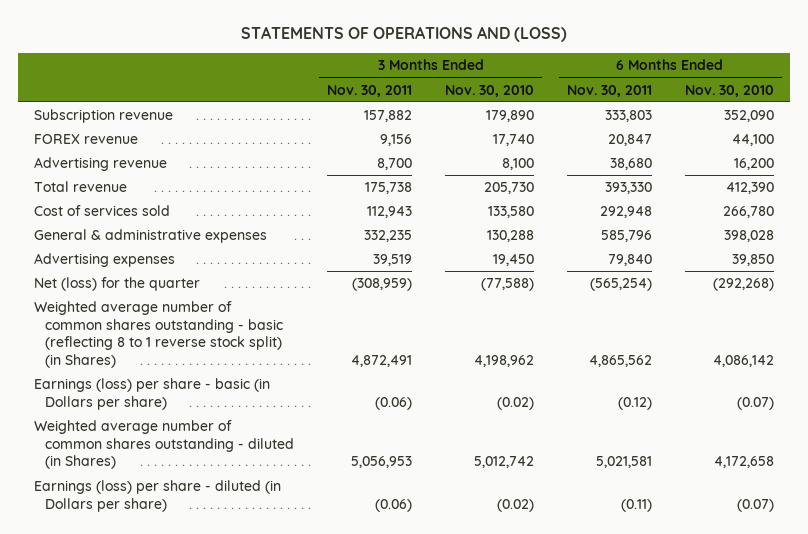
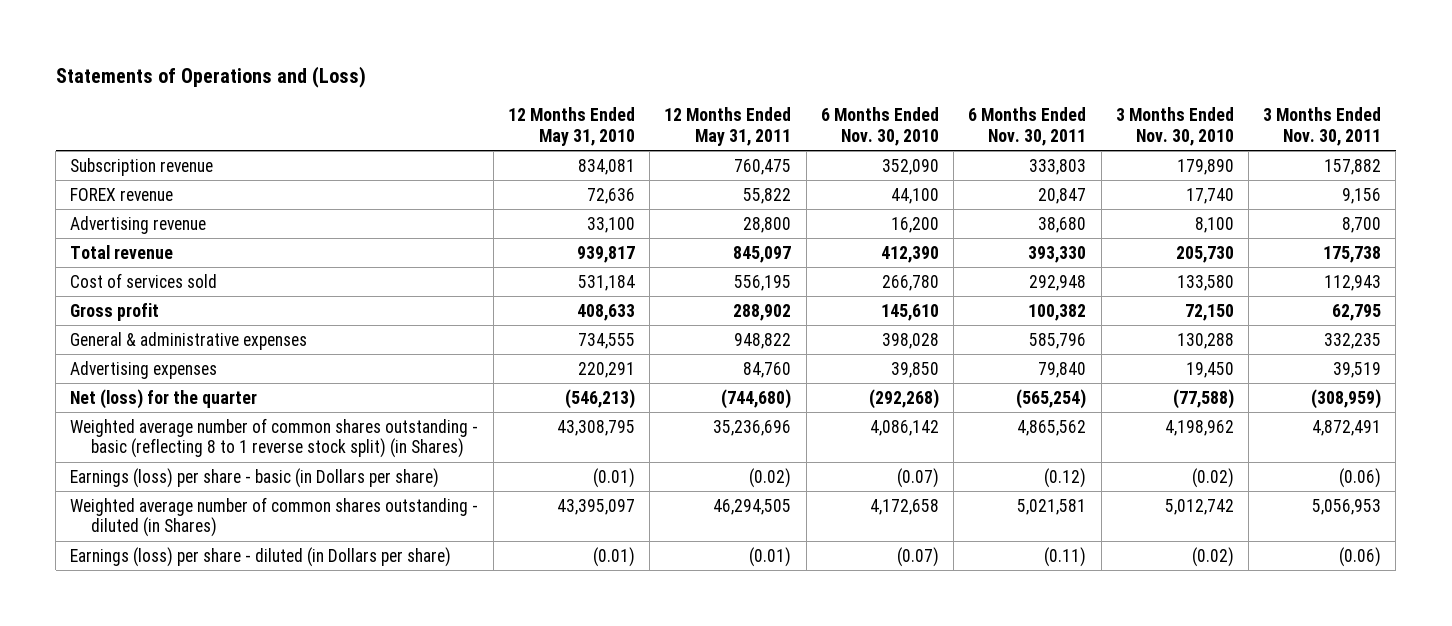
- STATEMENTS OF OPERATIONS AND (LOSS)
+ Statements of Operations and (Loss)
- | 3 Months Ended Nov. 30, 2011 | 3 Months Ended Nov. 30, 2010 | 6 Months Ended Nov. 30, 2011 | 6 Months Ended Nov. 30, 2010
+ | 12 Months Ended May 31, 2010 | 12 Months Ended May 31, 2011 | 6 Months Ended Nov. 30, 2010 | 6 Months Ended Nov. 30, 2011 | 3 Months Ended Nov. 30, 2010 | 3 Months Ended Nov. 30, 2011
+ Gross profit | 408,633 | 288,902 | 145,610 | 100,382 | 72,150 | 62,795

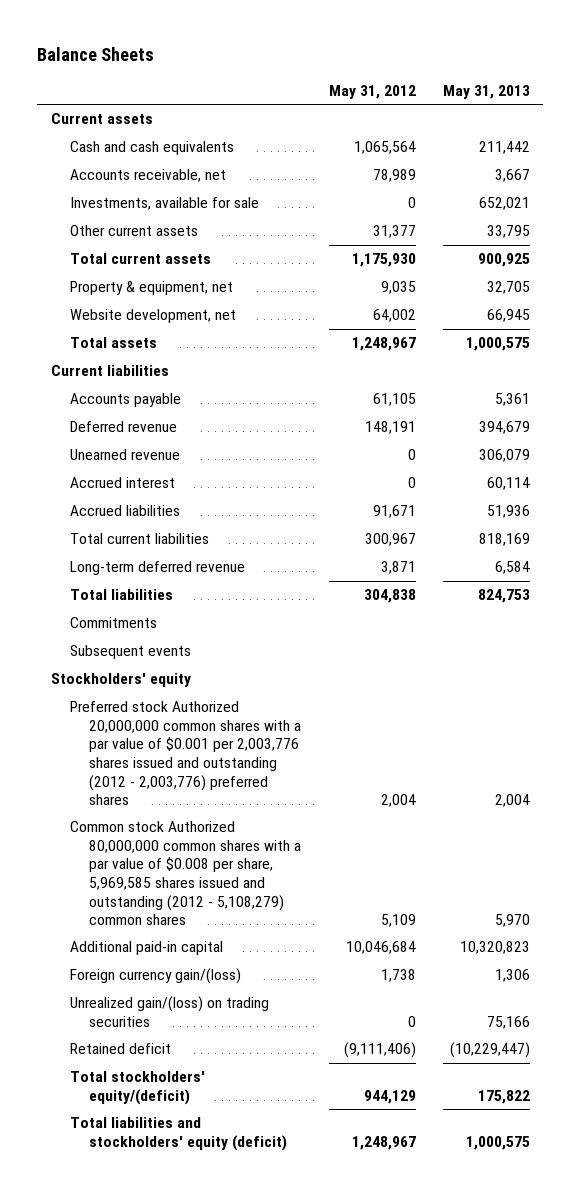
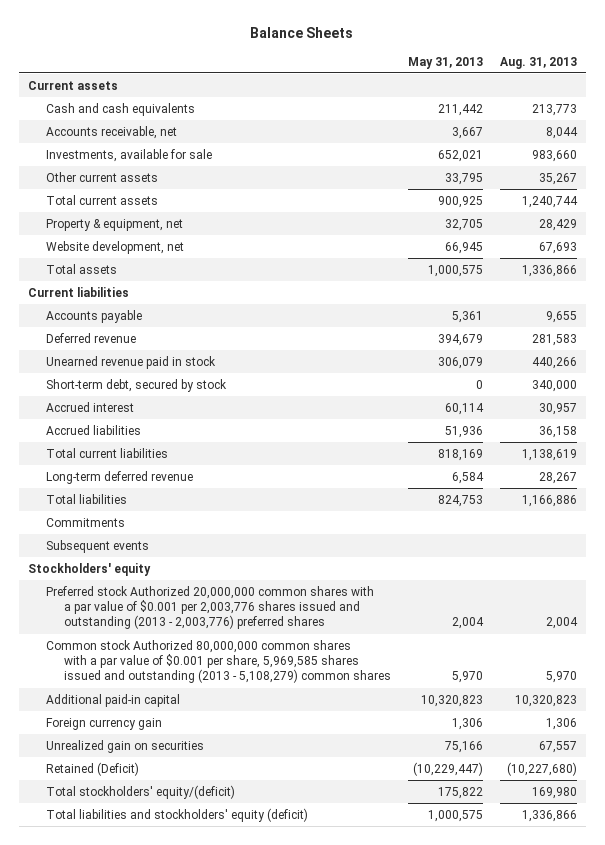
- | May 31, 2012 | May 31, 2013
+ | May 31, 2013 | Aug. 31, 2013
- Unearned revenue | 0 | 306,079
+ Unearned revenue paid in stock | 306,079 | 440,266
+ Short-term debt, secured by stock | 0 | 340,000
- Preferred stock Authorized 20,000,000 common shares with a par value of $0.001 per 2,003,776 shares issued and outstanding (2012 - 2,003,776) preferred shares | 2,004 | 2,004
- Common stock Authorized 80,000,000 common shares with a par value of $0.008 per share, 5,969,585 shares issued and outstanding (2012 - 5,108,279) common shares | 5,109 | 5,970
+ Preferred stock Authorized 20,000,000 common shares with a par value of $0.001 per 2,003,776 shares issued and outstanding (2013 - 2,003,776) preferred shares | 2,004 | 2,004
+ Common stock Authorized 80,000,000 common shares with a par value of $0.001 per share, 5,969,585 shares issued and outstanding (2013 - 5,108,279) common shares | 5,970 | 5,970
- Foreign currency gain/(loss) | 1,738 | 1,306
- Unrealized gain/(loss) on trading securities | 0 | 75,166
- Retained deficit | (9,111,406) | (10,229,447)
+ Foreign currency gain | 1,306 | 1,306
+ Unrealized gain on securities | 75,166 | 67,557
+ Retained (Deficit) | (10,229,447) | (10,227,680)

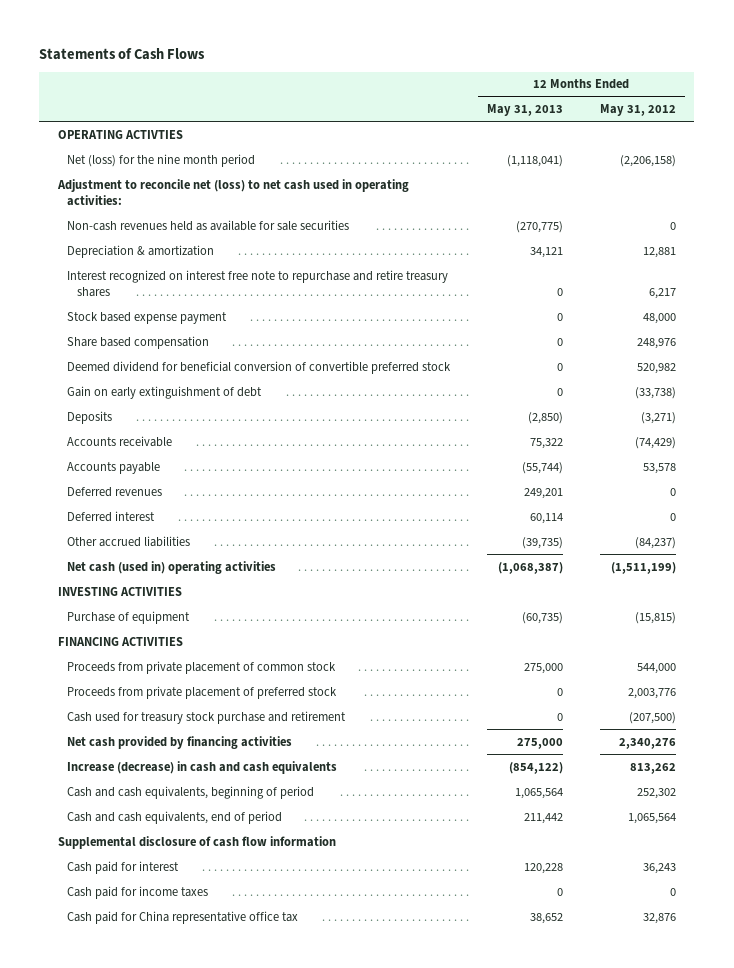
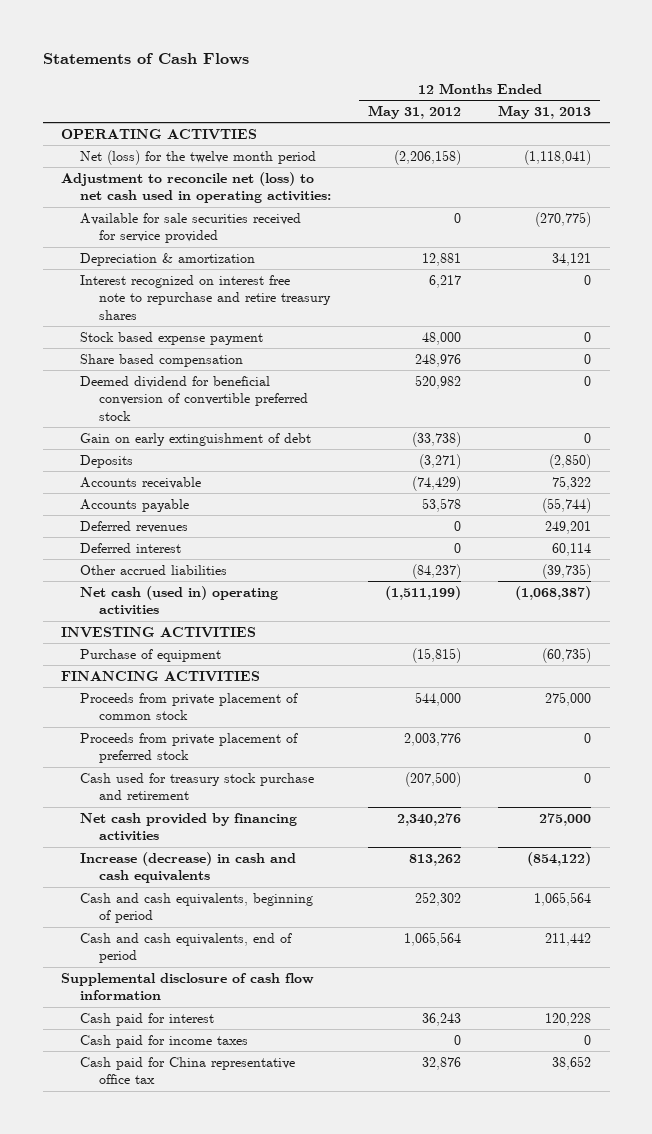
- | 12 Months Ended May 31, 2013 | 12 Months Ended May 31, 2012
+ | 12 Months Ended May 31, 2012 | 12 Months Ended May 31, 2013
- Net (loss) for the nine month period | (1,118,041) | (2,206,158)
+ Net (loss) for the twelve month period | (2,206,158) | (1,118,041)
- Non-cash revenues held as available for sale securities | (270,775) | 0
+ Available for sale securities received for service provided | 0 | (270,775)

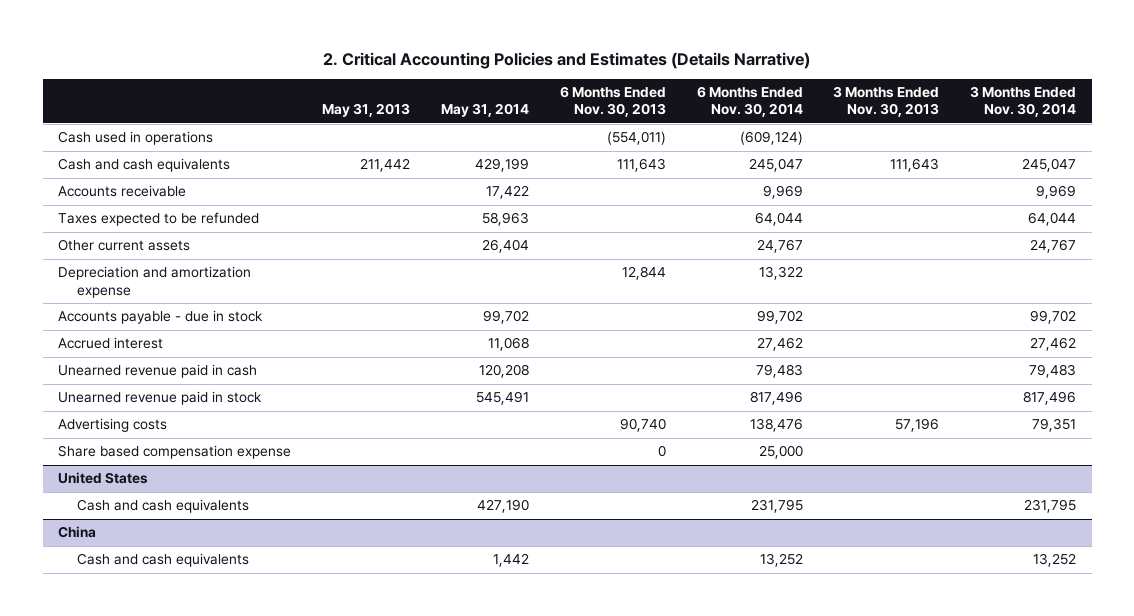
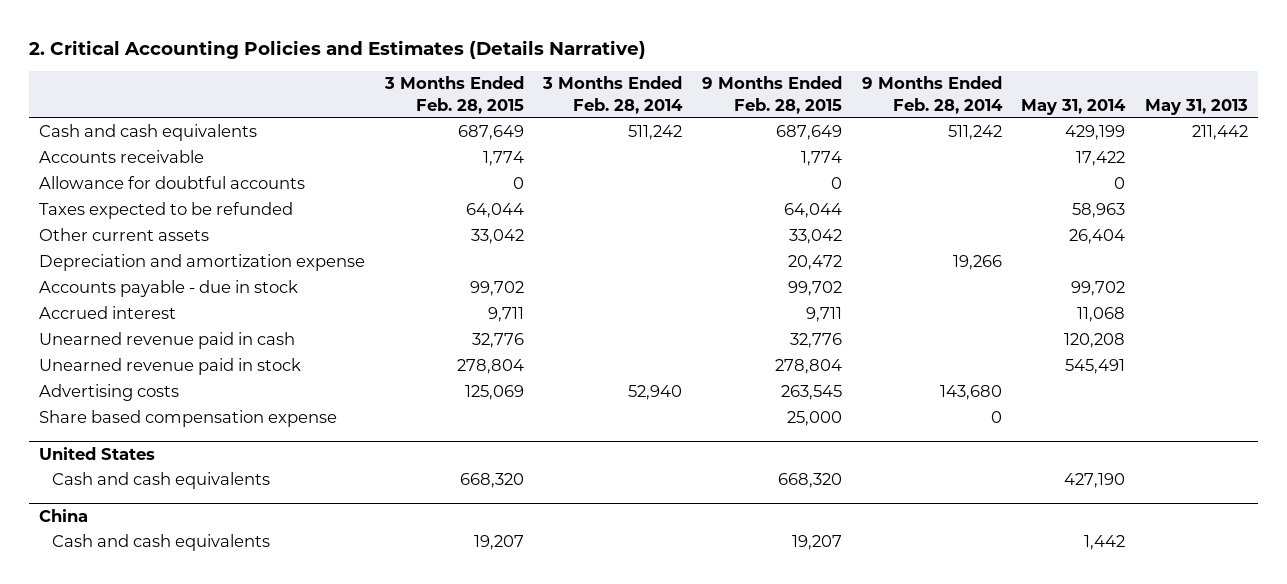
- | May 31, 2013 | May 31, 2014 | 6 Months Ended Nov. 30, 2013 | 6 Months Ended Nov. 30, 2014 | 3 Months Ended Nov. 30, 2013 | 3 Months Ended Nov. 30, 2014
+ | 3 Months Ended Feb. 28, 2015 | 3 Months Ended Feb. 28, 2014 | 9 Months Ended Feb. 28, 2015 | 9 Months Ended Feb. 28, 2014 | May 31, 2014 | May 31, 2013
- Cash used in operations | | | (554,011) | (609,124) | |
+ Allowance for doubtful accounts | 0 | | 0 | | 0 |

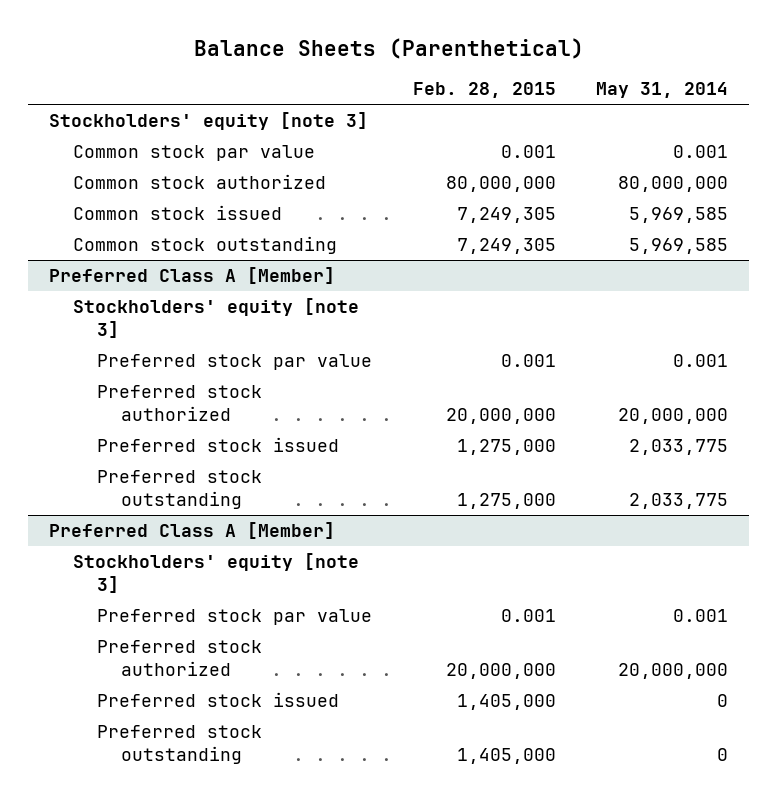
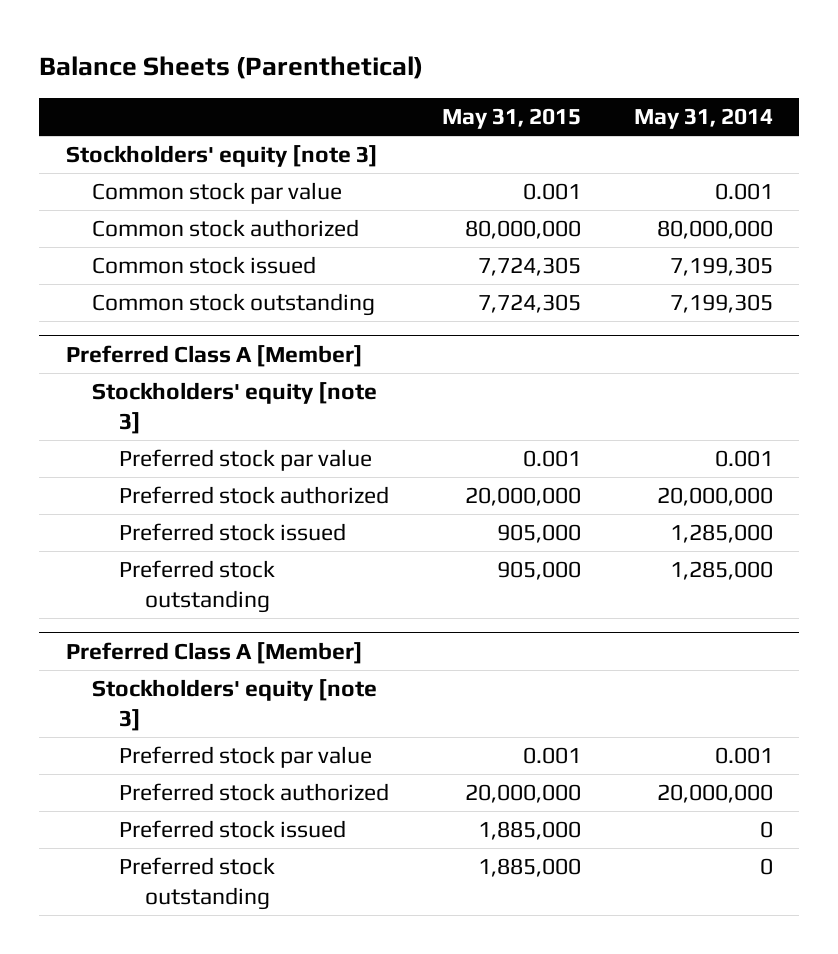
- | Feb. 28, 2015 | May 31, 2014
+ | May 31, 2015 | May 31, 2014
- Common stock issued | 7,249,305 | 5,969,585
- Common stock outstanding | 7,249,305 | 5,969,585
+ Common stock issued | 7,724,305 | 7,199,305
+ Common stock outstanding | 7,724,305 | 7,199,305
@ Preferred Class A [Member]
- Preferred stock issued | 1,275,000 | 2,033,775
- Preferred stock outstanding | 1,275,000 | 2,033,775
+ Preferred stock issued | 905,000 | 1,285,000
+ Preferred stock outstanding | 905,000 | 1,285,000

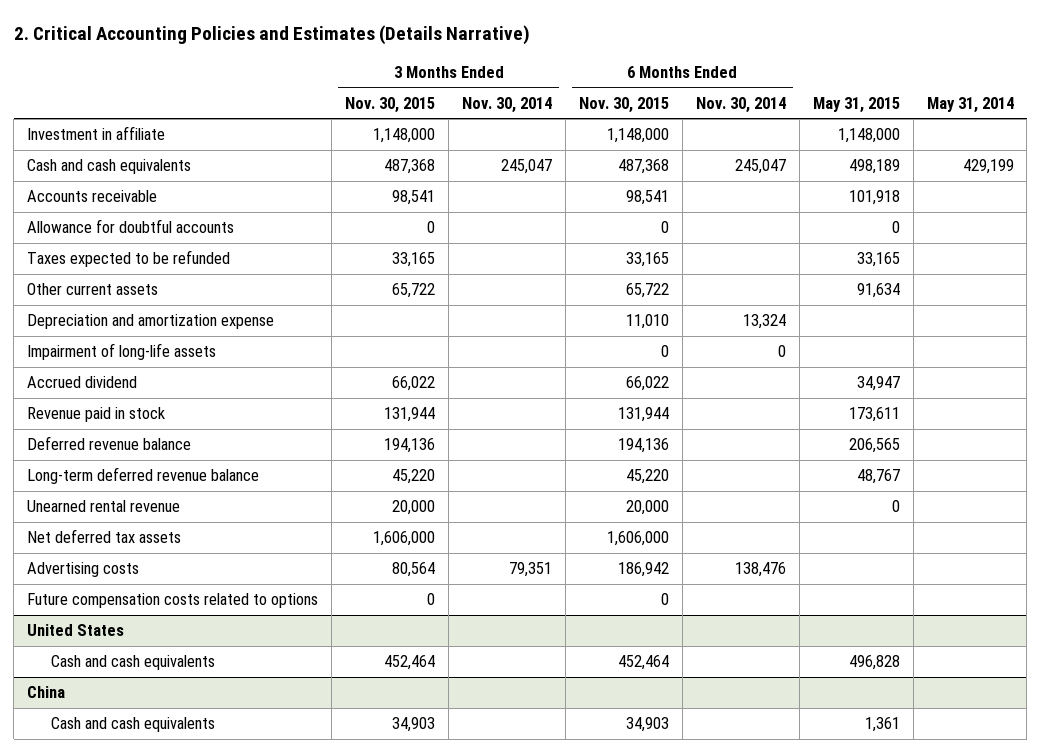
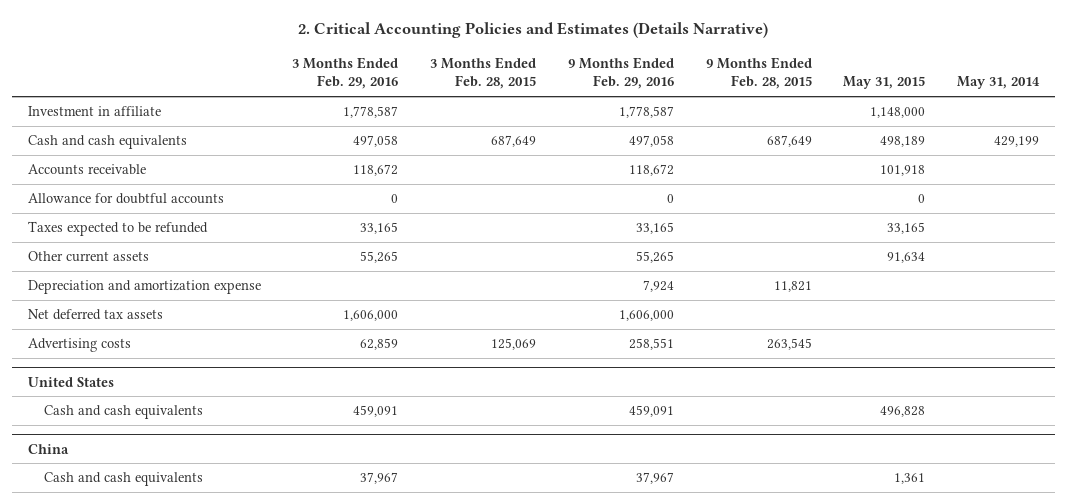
- | 3 Months Ended Nov. 30, 2015 | 3 Months Ended Nov. 30, 2014 | 6 Months Ended Nov. 30, 2015 | 6 Months Ended Nov. 30, 2014 | May 31, 2015 | May 31, 2014
+ | 3 Months Ended Feb. 29, 2016 | 3 Months Ended Feb. 28, 2015 | 9 Months Ended Feb. 29, 2016 | 9 Months Ended Feb. 28, 2015 | May 31, 2015 | May 31, 2014
- Impairment of long-life assets | | | 0 | 0 | |
- Accrued dividend | 66,022 | | 66,022 | | 34,947 |
- Revenue paid in stock | 131,944 | | 131,944 | | 173,611 |
- Deferred revenue balance | 194,136 | | 194,136 | | 206,565 |
- Long-term deferred revenue balance | 45,220 | | 45,220 | | 48,767 |
- Unearned rental revenue | 20,000 | | 20,000 | | 0 |
- Future compensation costs related to options | 0 | | 0 | | |

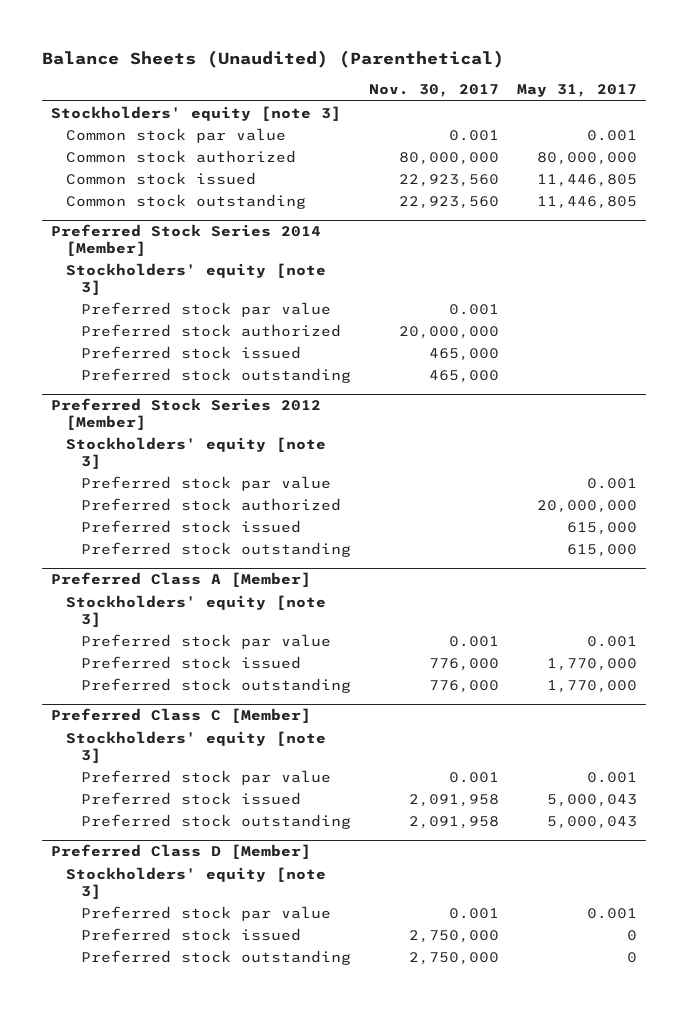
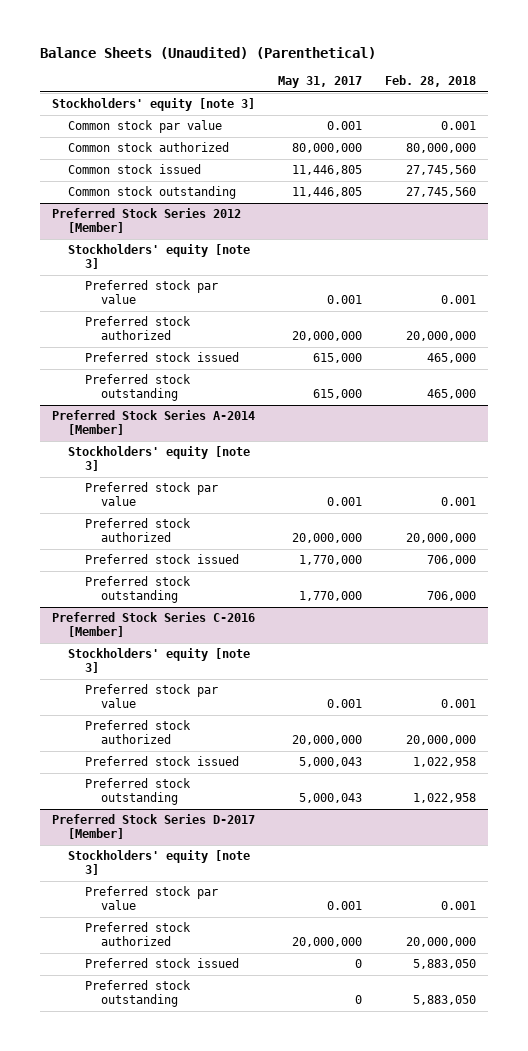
- | Nov. 30, 2017 | May 31, 2017
+ | May 31, 2017 | Feb. 28, 2018
- Preferred Stock Series 2014 [Member]
- Stockholders' equity [note 3]
- Preferred stock par value | 0.001 |
- Preferred stock authorized | 20,000,000 |
- Preferred stock issued | 465,000 |
- Preferred stock outstanding | 465,000 |
- Preferred Class A [Member]
+ Preferred Stock Series A-2014 [Member]
+ Preferred stock authorized | 20,000,000 | 20,000,000
- Preferred Class C [Member]
+ Preferred Stock Series C-2016 [Member]
+ Preferred stock authorized | 20,000,000 | 20,000,000
- Preferred Class D [Member]
+ Preferred Stock Series D-2017 [Member]
+ Preferred stock authorized | 20,000,000 | 20,000,000

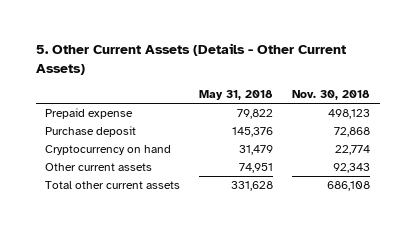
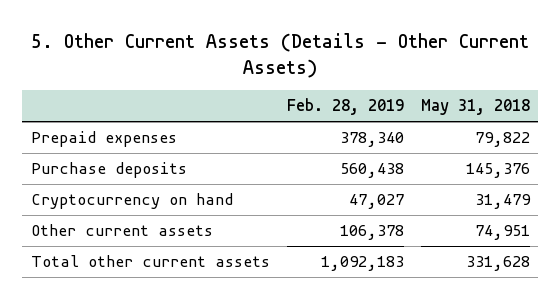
- | May 31, 2018 | Nov. 30, 2018
+ | Feb. 28, 2019 | May 31, 2018
- Prepaid expense | 79,822 | 498,123
- Purchase deposit | 145,376 | 72,868
+ Prepaid expenses | 378,340 | 79,822
+ Purchase deposits | 560,438 | 145,376

